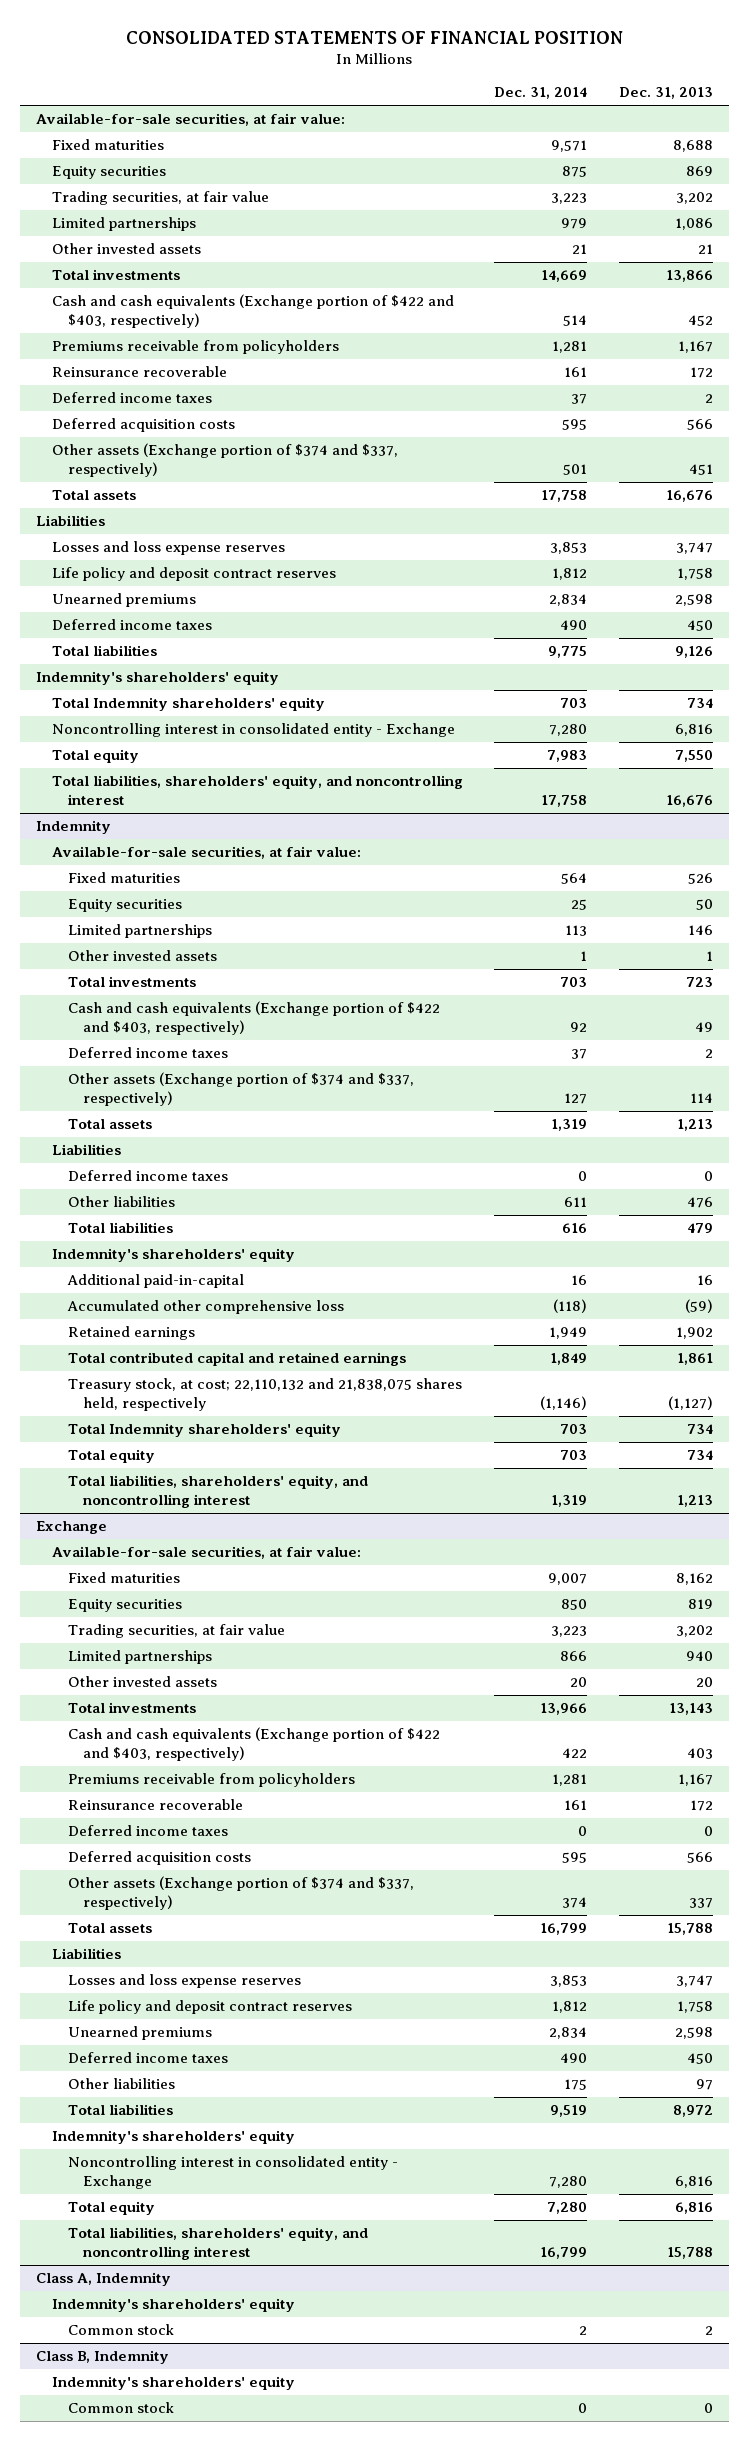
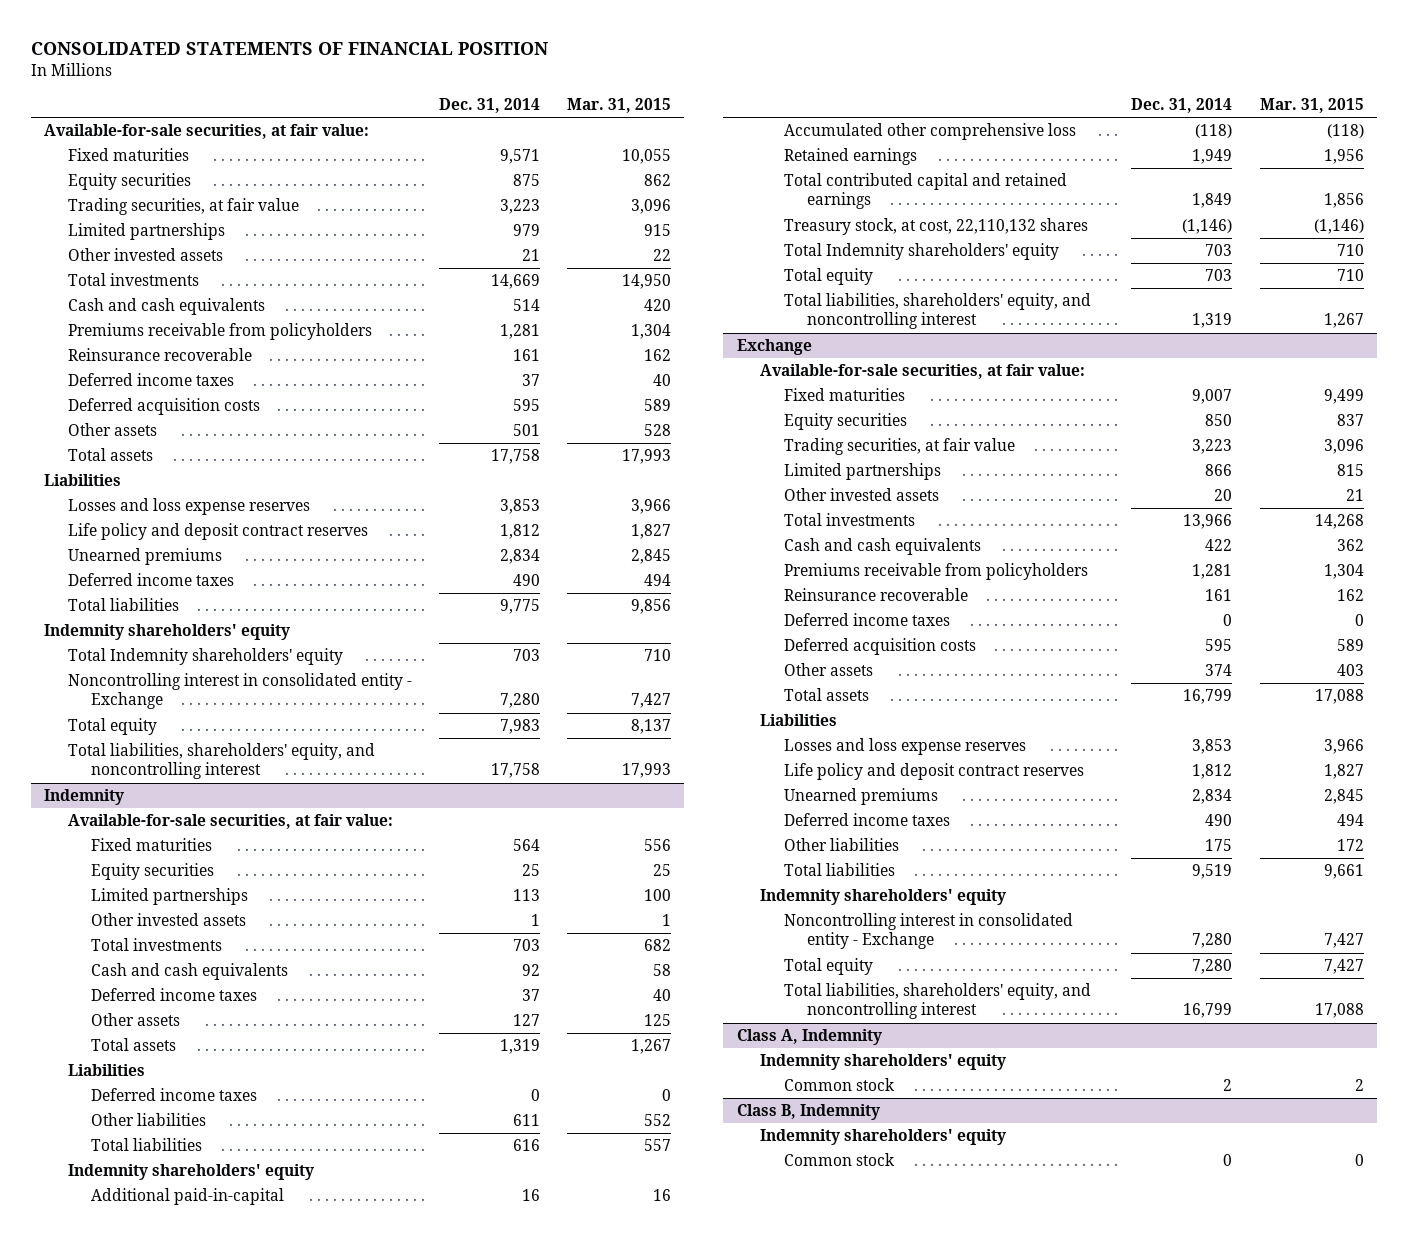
- | Dec. 31, 2014 | Dec. 31, 2013
+ | Dec. 31, 2014 | Mar. 31, 2015
- Cash and cash equivalents (Exchange portion of $422 and $403, respectively) | 514 | 452
+ Cash and cash equivalents | 514 | 420
- Other assets (Exchange portion of $374 and $337, respectively) | 501 | 451
+ Other assets | 501 | 528
- Indemnity's shareholders' equity
+ Indemnity shareholders' equity
@ Indemnity
- Cash and cash equivalents (Exchange portion of $422 and $403, respectively) | 92 | 49
+ Cash and cash equivalents | 92 | 58
- Other assets (Exchange portion of $374 and $337, respectively) | 127 | 114
+ Other assets | 127 | 125
- Indemnity's shareholders' equity
+ Indemnity shareholders' equity
- Treasury stock, at cost; 22,110,132 and 21,838,075 shares held, respectively | (1,146) | (1,127)
+ Treasury stock, at cost, 22,110,132 shares | (1,146) | (1,146)
@ Exchange
- Cash and cash equivalents (Exchange portion of $422 and $403, respectively) | 422 | 403
+ Cash and cash equivalents | 422 | 362
- Other assets (Exchange portion of $374 and $337, respectively) | 374 | 337
+ Other assets | 374 | 403
- Indemnity's shareholders' equity
+ Indemnity shareholders' equity
@ Class A, Indemnity
- Indemnity's shareholders' equity
+ Indemnity shareholders' equity
@ Class B, Indemnity
- Indemnity's shareholders' equity
+ Indemnity shareholders' equity

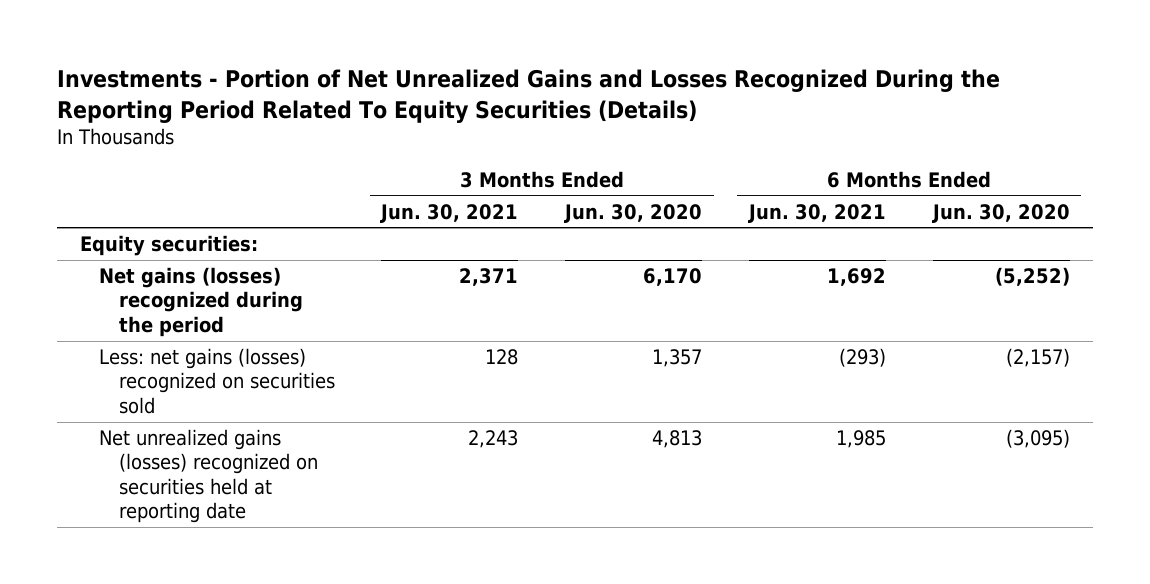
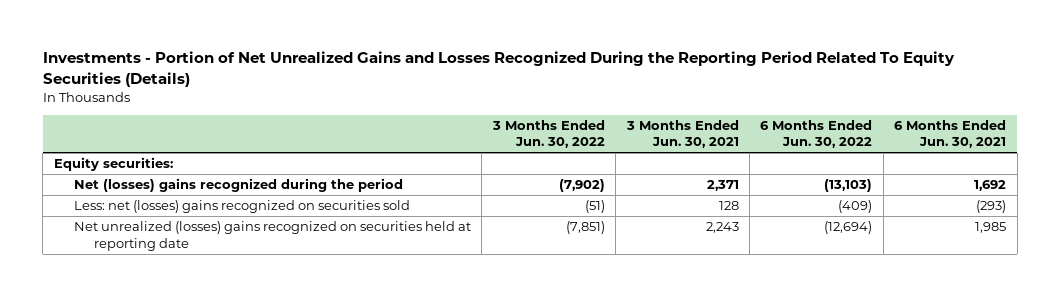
- | 3 Months Ended Jun. 30, 2021 | 3 Months Ended Jun. 30, 2020 | 6 Months Ended Jun. 30, 2021 | 6 Months Ended Jun. 30, 2020
+ | 3 Months Ended Jun. 30, 2022 | 3 Months Ended Jun. 30, 2021 | 6 Months Ended Jun. 30, 2022 | 6 Months Ended Jun. 30, 2021
- Net gains (losses) recognized during the period | 2,371 | 6,170 | 1,692 | (5,252)
- Less: net gains (losses) recognized on securities sold | 128 | 1,357 | (293) | (2,157)
- Net unrealized gains (losses) recognized on securities held at reporting date | 2,243 | 4,813 | 1,985 | (3,095)
+ Net (losses) gains recognized during the period | (7,902) | 2,371 | (13,103) | 1,692
+ Less: net (losses) gains recognized on securities sold | (51) | 128 | (409) | (293)
+ Net unrealized (losses) gains recognized on securities held at reporting date | (7,851) | 2,243 | (12,694) | 1,985

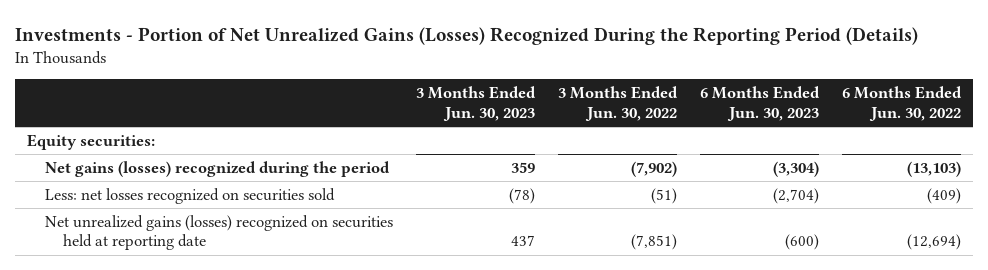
- Investments - Portion of Net Unrealized Gains and Losses Recognized During the Reporting Period Related To Equity Securities (Details)
+ Investments - Portion of Net Unrealized Gains (Losses) Recognized During the Reporting Period (Details)
- | 3 Months Ended Jun. 30, 2022 | 3 Months Ended Jun. 30, 2021 | 6 Months Ended Jun. 30, 2022 | 6 Months Ended Jun. 30, 2021
+ | 3 Months Ended Jun. 30, 2023 | 3 Months Ended Jun. 30, 2022 | 6 Months Ended Jun. 30, 2023 | 6 Months Ended Jun. 30, 2022
- Net (losses) gains recognized during the period | (7,902) | 2,371 | (13,103) | 1,692
- Less: net (losses) gains recognized on securities sold | (51) | 128 | (409) | (293)
- Net unrealized (losses) gains recognized on securities held at reporting date | (7,851) | 2,243 | (12,694) | 1,985
+ Net gains (losses) recognized during the period | 359 | (7,902) | (3,304) | (13,103)
+ Less: net losses recognized on securities sold | (78) | (51) | (2,704) | (409)
+ Net unrealized gains (losses) recognized on securities held at reporting date | 437 | (7,851) | (600) | (12,694)

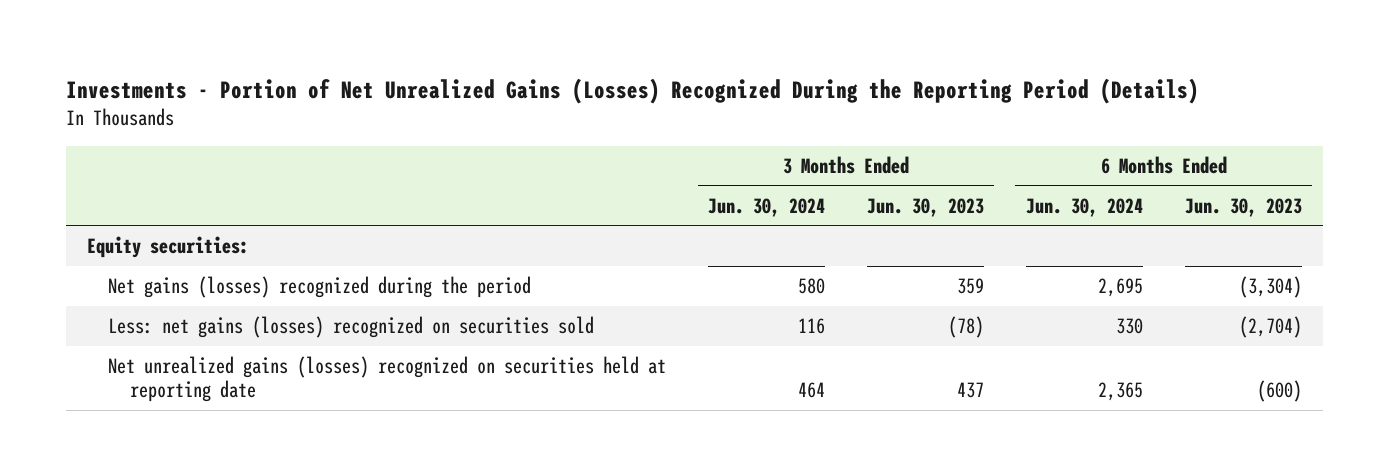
- | 3 Months Ended Jun. 30, 2023 | 3 Months Ended Jun. 30, 2022 | 6 Months Ended Jun. 30, 2023 | 6 Months Ended Jun. 30, 2022
+ | 3 Months Ended Jun. 30, 2024 | 3 Months Ended Jun. 30, 2023 | 6 Months Ended Jun. 30, 2024 | 6 Months Ended Jun. 30, 2023
- Less: net losses recognized on securities sold | (78) | (51) | (2,704) | (409)
+ Less: net gains (losses) recognized on securities sold | 116 | (78) | 330 | (2,704)

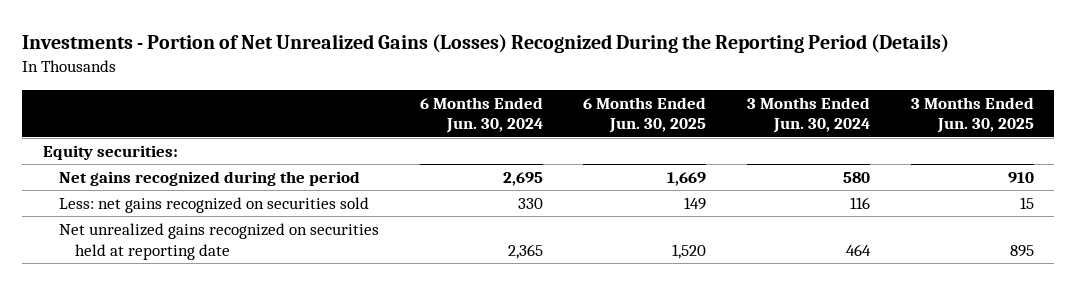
- | 3 Months Ended Jun. 30, 2024 | 3 Months Ended Jun. 30, 2023 | 6 Months Ended Jun. 30, 2024 | 6 Months Ended Jun. 30, 2023
+ | 6 Months Ended Jun. 30, 2024 | 6 Months Ended Jun. 30, 2025 | 3 Months Ended Jun. 30, 2024 | 3 Months Ended Jun. 30, 2025
- Net gains (losses) recognized during the period | 580 | 359 | 2,695 | (3,304)
- Less: net gains (losses) recognized on securities sold | 116 | (78) | 330 | (2,704)
- Net unrealized gains (losses) recognized on securities held at reporting date | 464 | 437 | 2,365 | (600)
+ Net gains recognized during the period | 2,695 | 1,669 | 580 | 910
+ Less: net gains recognized on securities sold | 330 | 149 | 116 | 15
+ Net unrealized gains recognized on securities held at reporting date | 2,365 | 1,520 | 464 | 895

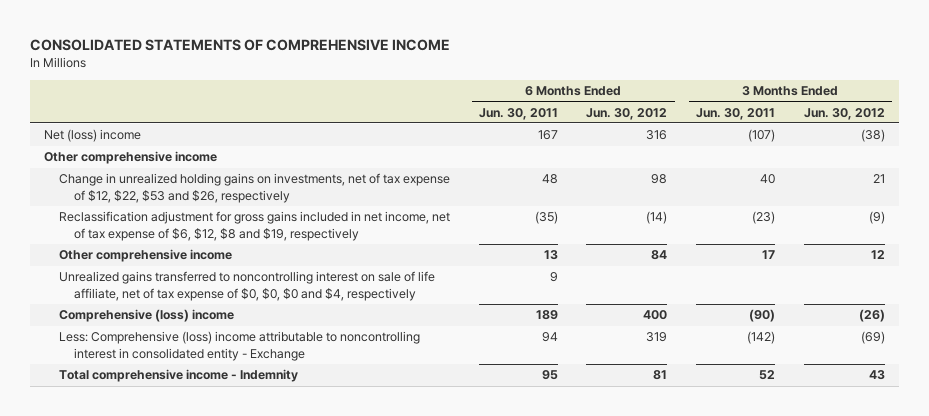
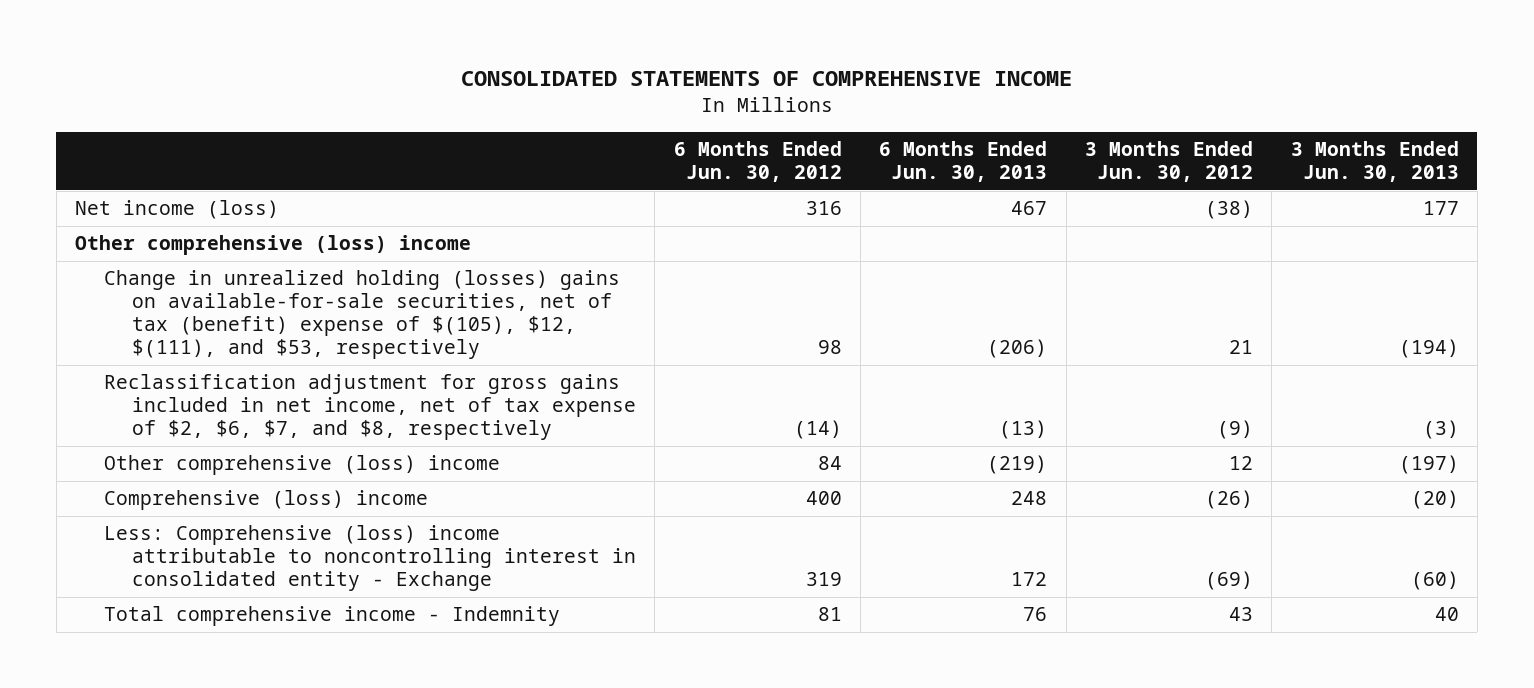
- | 6 Months Ended Jun. 30, 2011 | 6 Months Ended Jun. 30, 2012 | 3 Months Ended Jun. 30, 2011 | 3 Months Ended Jun. 30, 2012
+ | 6 Months Ended Jun. 30, 2012 | 6 Months Ended Jun. 30, 2013 | 3 Months Ended Jun. 30, 2012 | 3 Months Ended Jun. 30, 2013
- Net (loss) income | 167 | 316 | (107) | (38)
- Other comprehensive income
- Change in unrealized holding gains on investments, net of tax expense of $12, $22, $53 and $26, respectively | 48 | 98 | 40 | 21
- Reclassification adjustment for gross gains included in net income, net of tax expense of $6, $12, $8 and $19, respectively | (35) | (14) | (23) | (9)
- Other comprehensive income | 13 | 84 | 17 | 12
- Unrealized gains transferred to noncontrolling interest on sale of life affiliate, net of tax expense of $0, $0, $0 and $4, respectively | 9 | | |
+ Net income (loss) | 316 | 467 | (38) | 177
+ Other comprehensive (loss) income
+ Change in unrealized holding (losses) gains on available-for-sale securities, net of tax (benefit) expense of $(105), $12, $(111), and $53, respectively | 98 | (206) | 21 | (194)
+ Reclassification adjustment for gross gains included in net income, net of tax expense of $2, $6, $7, and $8, respectively | (14) | (13) | (9) | (3)
+ Other comprehensive (loss) income | 84 | (219) | 12 | (197)

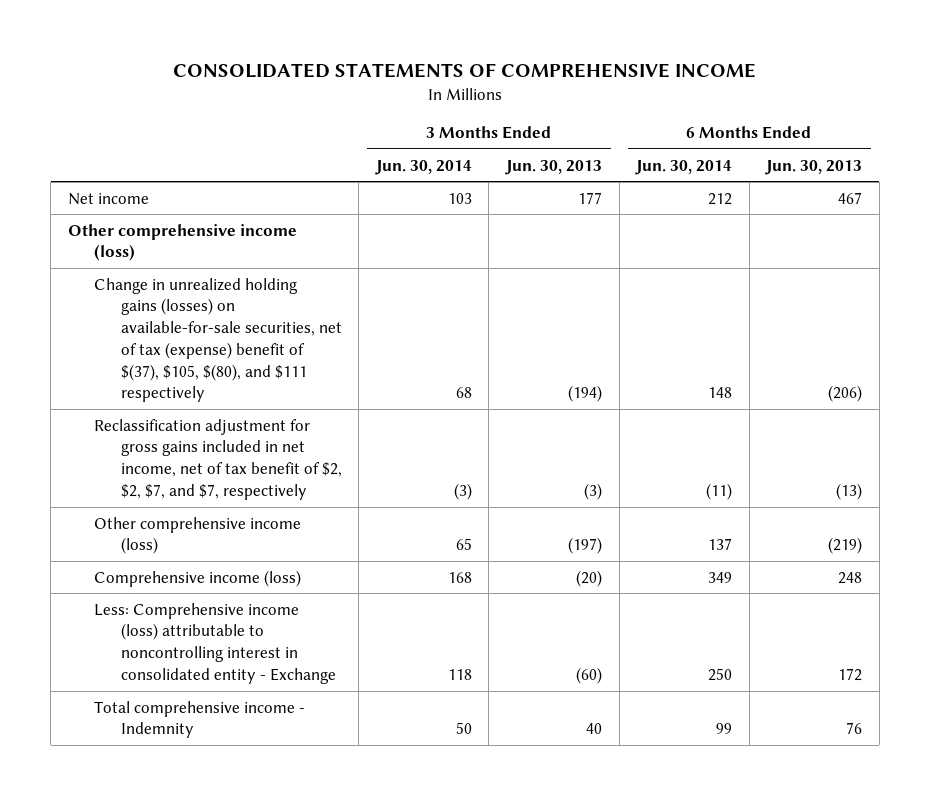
- | 6 Months Ended Jun. 30, 2012 | 6 Months Ended Jun. 30, 2013 | 3 Months Ended Jun. 30, 2012 | 3 Months Ended Jun. 30, 2013
+ | 3 Months Ended Jun. 30, 2014 | 3 Months Ended Jun. 30, 2013 | 6 Months Ended Jun. 30, 2014 | 6 Months Ended Jun. 30, 2013
- Net income (loss) | 316 | 467 | (38) | 177
- Other comprehensive (loss) income
- Change in unrealized holding (losses) gains on available-for-sale securities, net of tax (benefit) expense of $(105), $12, $(111), and $53, respectively | 98 | (206) | 21 | (194)
- Reclassification adjustment for gross gains included in net income, net of tax expense of $2, $6, $7, and $8, respectively | (14) | (13) | (9) | (3)
- Other comprehensive (loss) income | 84 | (219) | 12 | (197)
- Comprehensive (loss) income | 400 | 248 | (26) | (20)
- Less: Comprehensive (loss) income attributable to noncontrolling interest in consolidated entity - Exchange | 319 | 172 | (69) | (60)
+ Net income | 103 | 177 | 212 | 467
+ Other comprehensive income (loss)
+ Change in unrealized holding gains (losses) on available-for-sale securities, net of tax (expense) benefit of $(37), $105, $(80), and $111 respectively | 68 | (194) | 148 | (206)
+ Reclassification adjustment for gross gains included in net income, net of tax benefit of $2, $2, $7, and $7, respectively | (3) | (3) | (11) | (13)
+ Other comprehensive income (loss) | 65 | (197) | 137 | (219)
+ Comprehensive income (loss) | 168 | (20) | 349 | 248
+ Less: Comprehensive income (loss) attributable to noncontrolling interest in consolidated entity - Exchange | 118 | (60) | 250 | 172

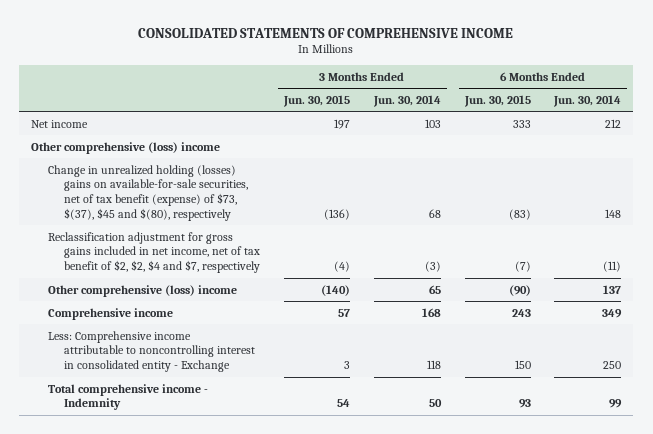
- | 3 Months Ended Jun. 30, 2014 | 3 Months Ended Jun. 30, 2013 | 6 Months Ended Jun. 30, 2014 | 6 Months Ended Jun. 30, 2013
+ | 3 Months Ended Jun. 30, 2015 | 3 Months Ended Jun. 30, 2014 | 6 Months Ended Jun. 30, 2015 | 6 Months Ended Jun. 30, 2014
- Other comprehensive income (loss)
- Change in unrealized holding gains (losses) on available-for-sale securities, net of tax (expense) benefit of $(37), $105, $(80), and $111 respectively | 68 | (194) | 148 | (206)
- Reclassification adjustment for gross gains included in net income, net of tax benefit of $2, $2, $7, and $7, respectively | (3) | (3) | (11) | (13)
- Other comprehensive income (loss) | 65 | (197) | 137 | (219)
- Comprehensive income (loss) | 168 | (20) | 349 | 248
- Less: Comprehensive income (loss) attributable to noncontrolling interest in consolidated entity - Exchange | 118 | (60) | 250 | 172
+ Other comprehensive (loss) income
+ Change in unrealized holding (losses) gains on available-for-sale securities, net of tax benefit (expense) of $73, $(37), $45 and $(80), respectively | (136) | 68 | (83) | 148
+ Reclassification adjustment for gross gains included in net income, net of tax benefit of $2, $2, $4 and $7, respectively | (4) | (3) | (7) | (11)
+ Other comprehensive (loss) income | (140) | 65 | (90) | 137
+ Comprehensive income | 57 | 168 | 243 | 349
+ Less: Comprehensive income attributable to noncontrolling interest in consolidated entity - Exchange | 3 | 118 | 150 | 250

